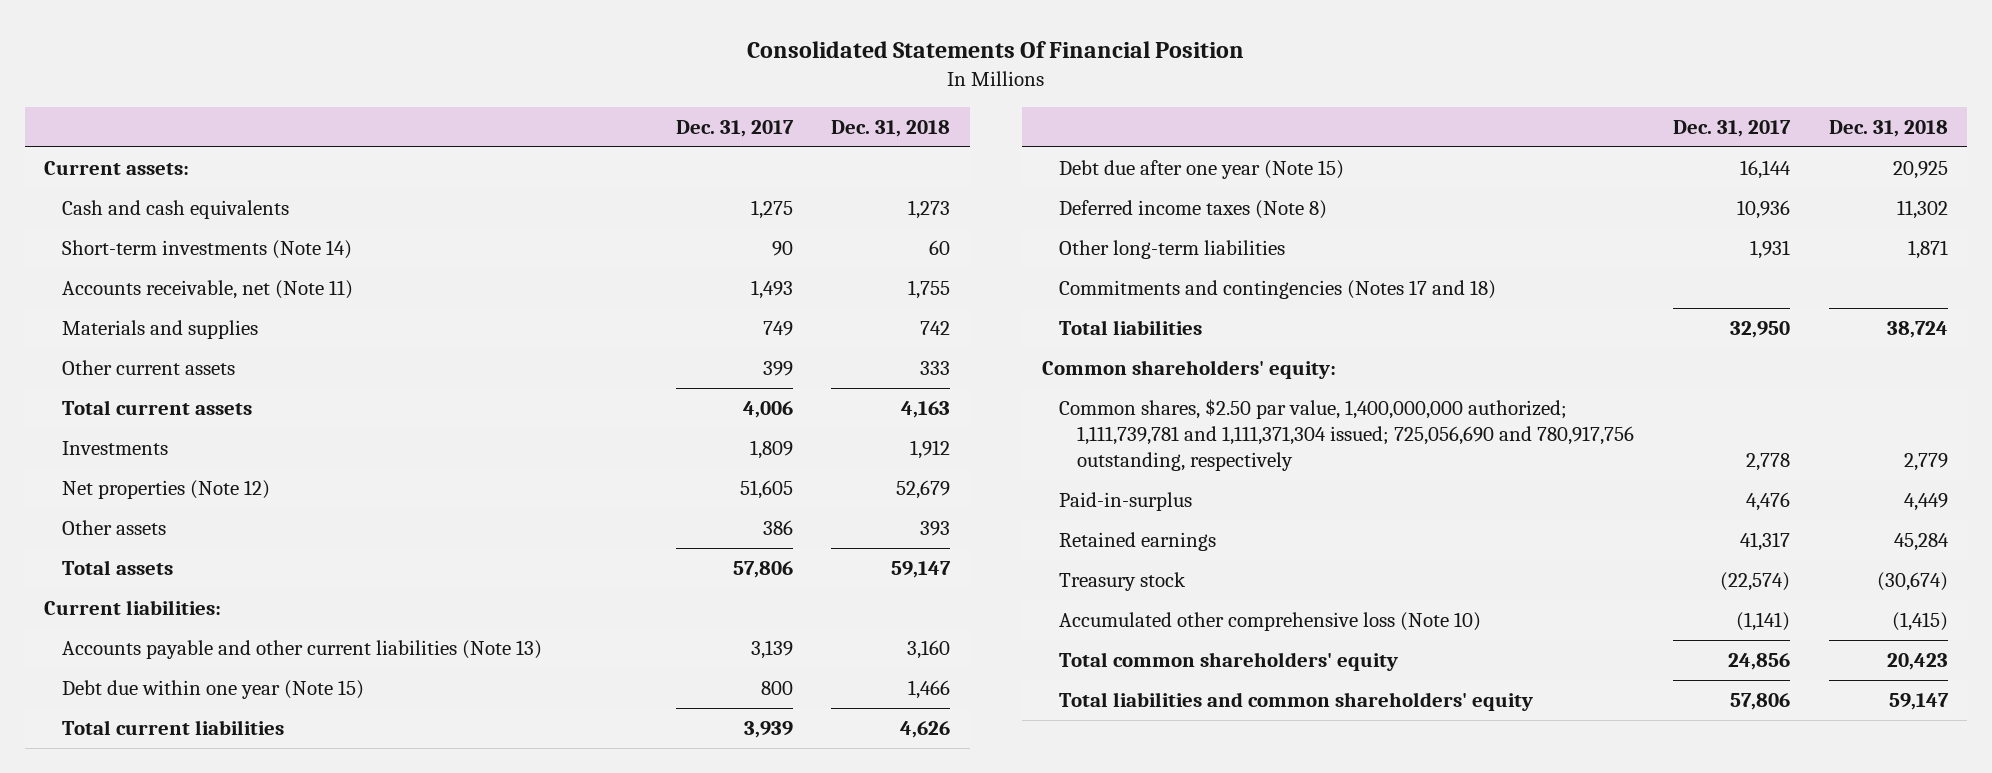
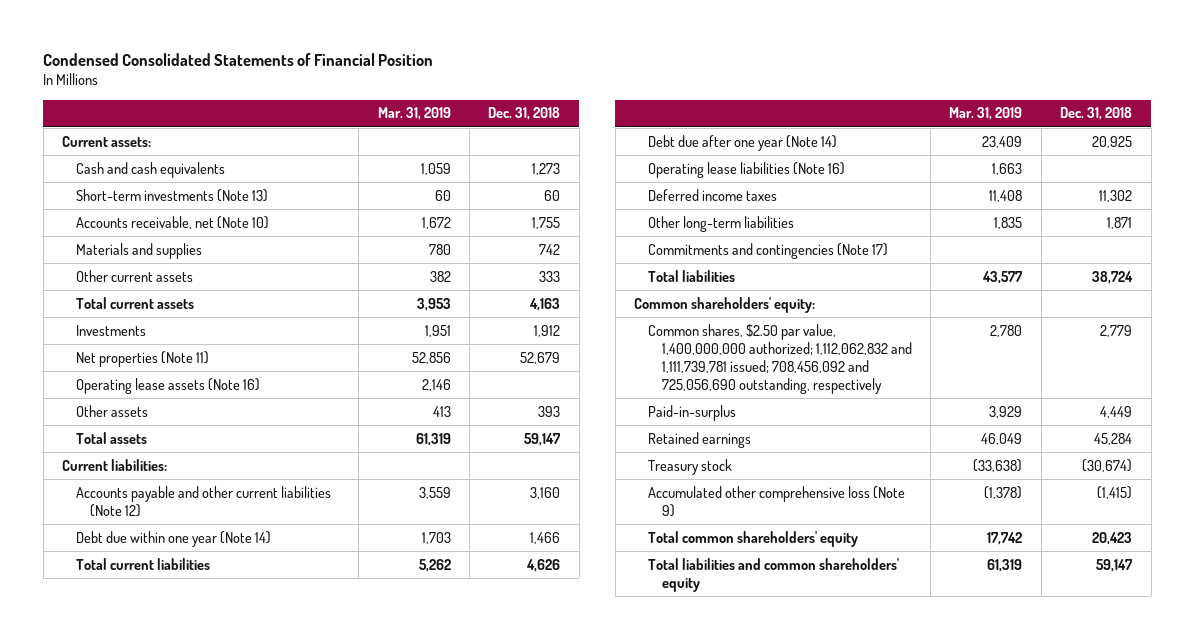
- Consolidated Statements Of Financial Position
+ Condensed Consolidated Statements of Financial Position
- | Dec. 31, 2017 | Dec. 31, 2018
+ | Mar. 31, 2019 | Dec. 31, 2018
- Short-term investments (Note 14) | 90 | 60
- Accounts receivable, net (Note 11) | 1,493 | 1,755
+ Short-term investments (Note 13) | 60 | 60
+ Accounts receivable, net (Note 10) | 1,672 | 1,755
- Net properties (Note 12) | 51,605 | 52,679
+ Net properties (Note 11) | 52,856 | 52,679
+ Operating lease assets (Note 16) | 2,146 |
- Accounts payable and other current liabilities (Note 13) | 3,139 | 3,160
- Debt due within one year (Note 15) | 800 | 1,466
+ Accounts payable and other current liabilities (Note 12) | 3,559 | 3,160
+ Debt due within one year (Note 14) | 1,703 | 1,466
- Debt due after one year (Note 15) | 16,144 | 20,925
- Deferred income taxes (Note 8) | 10,936 | 11,302
+ Debt due after one year (Note 14) | 23,409 | 20,925
+ Operating lease liabilities (Note 16) | 1,663 |
+ Deferred income taxes | 11,408 | 11,302
- Commitments and contingencies (Notes 17 and 18)
+ Commitments and contingencies (Note 17)
- Common shares, $2.50 par value, 1,400,000,000 authorized; 1,111,739,781 and 1,111,371,304 issued; 725,056,690 and 780,917,756 outstanding, respectively | 2,778 | 2,779
+ Common shares, $2.50 par value, 1,400,000,000 authorized; 1,112,062,832 and 1,111,739,781 issued; 708,456,092 and 725,056,690 outstanding, respectively | 2,780 | 2,779
- Accumulated other comprehensive loss (Note 10) | (1,141) | (1,415)
+ Accumulated other comprehensive loss (Note 9) | (1,378) | (1,415)

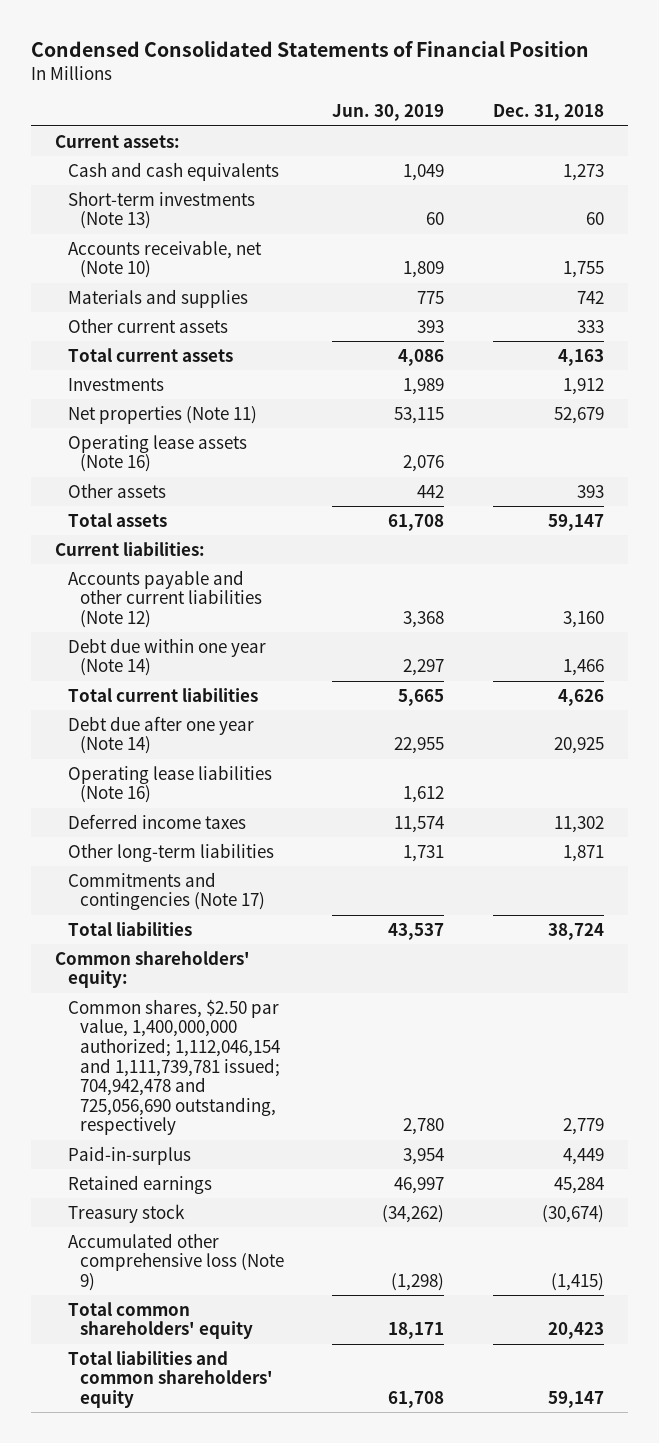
- | Mar. 31, 2019 | Dec. 31, 2018
+ | Jun. 30, 2019 | Dec. 31, 2018
- Common shares, $2.50 par value, 1,400,000,000 authorized; 1,112,062,832 and 1,111,739,781 issued; 708,456,092 and 725,056,690 outstanding, respectively | 2,780 | 2,779
+ Common shares, $2.50 par value, 1,400,000,000 authorized; 1,112,046,154 and 1,111,739,781 issued; 704,942,478 and 725,056,690 outstanding, respectively | 2,780 | 2,779

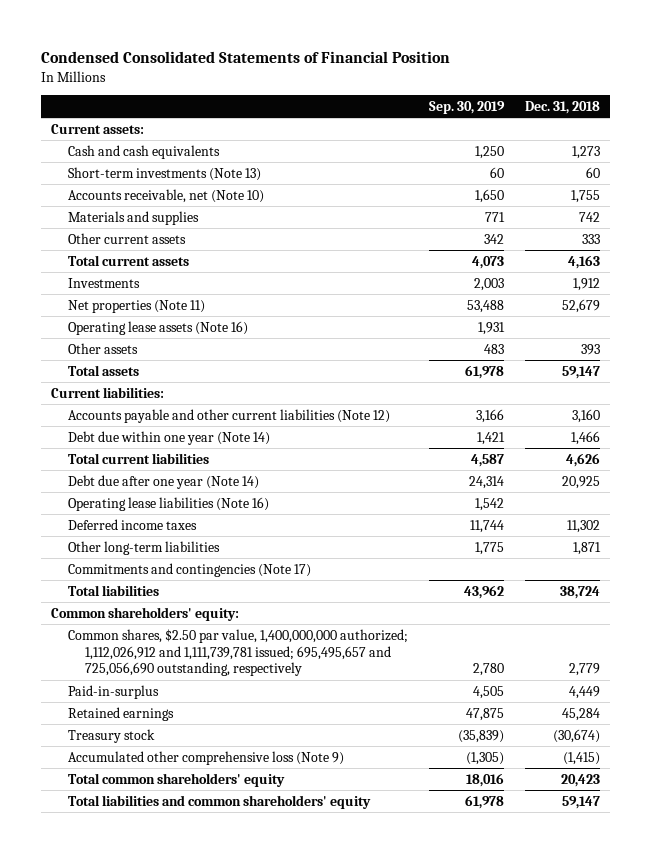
- | Jun. 30, 2019 | Dec. 31, 2018
+ | Sep. 30, 2019 | Dec. 31, 2018
- Common shares, $2.50 par value, 1,400,000,000 authorized; 1,112,046,154 and 1,111,739,781 issued; 704,942,478 and 725,056,690 outstanding, respectively | 2,780 | 2,779
+ Common shares, $2.50 par value, 1,400,000,000 authorized; 1,112,026,912 and 1,111,739,781 issued; 695,495,657 and 725,056,690 outstanding, respectively | 2,780 | 2,779

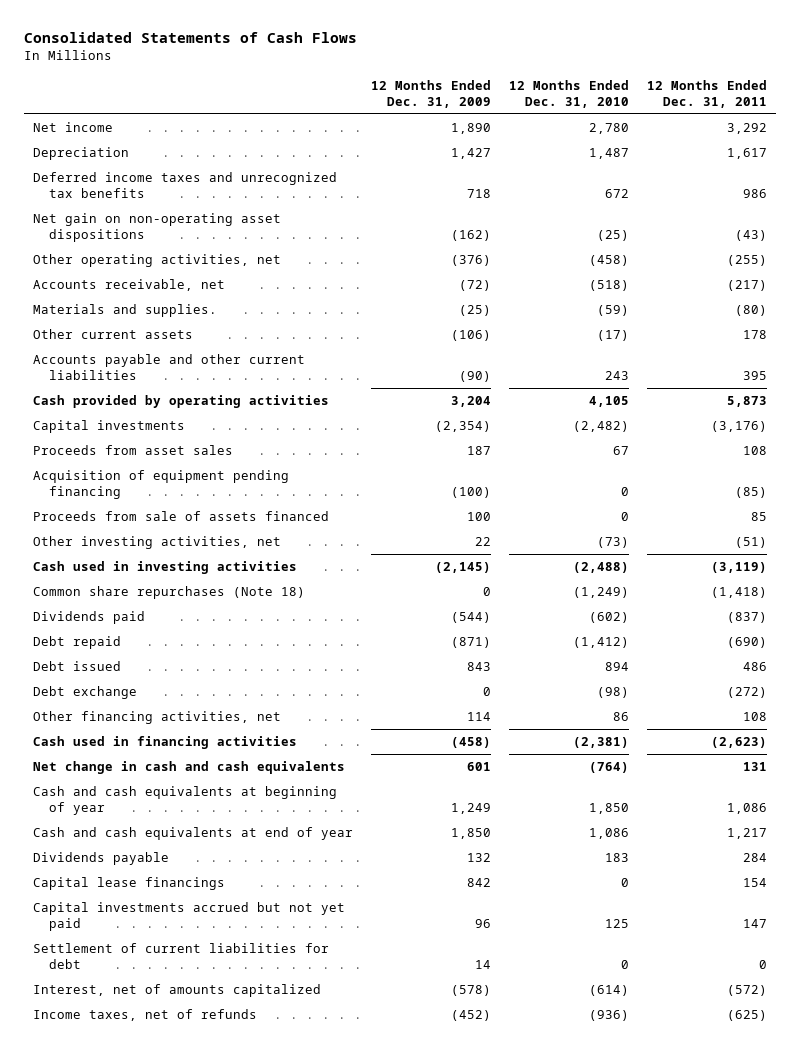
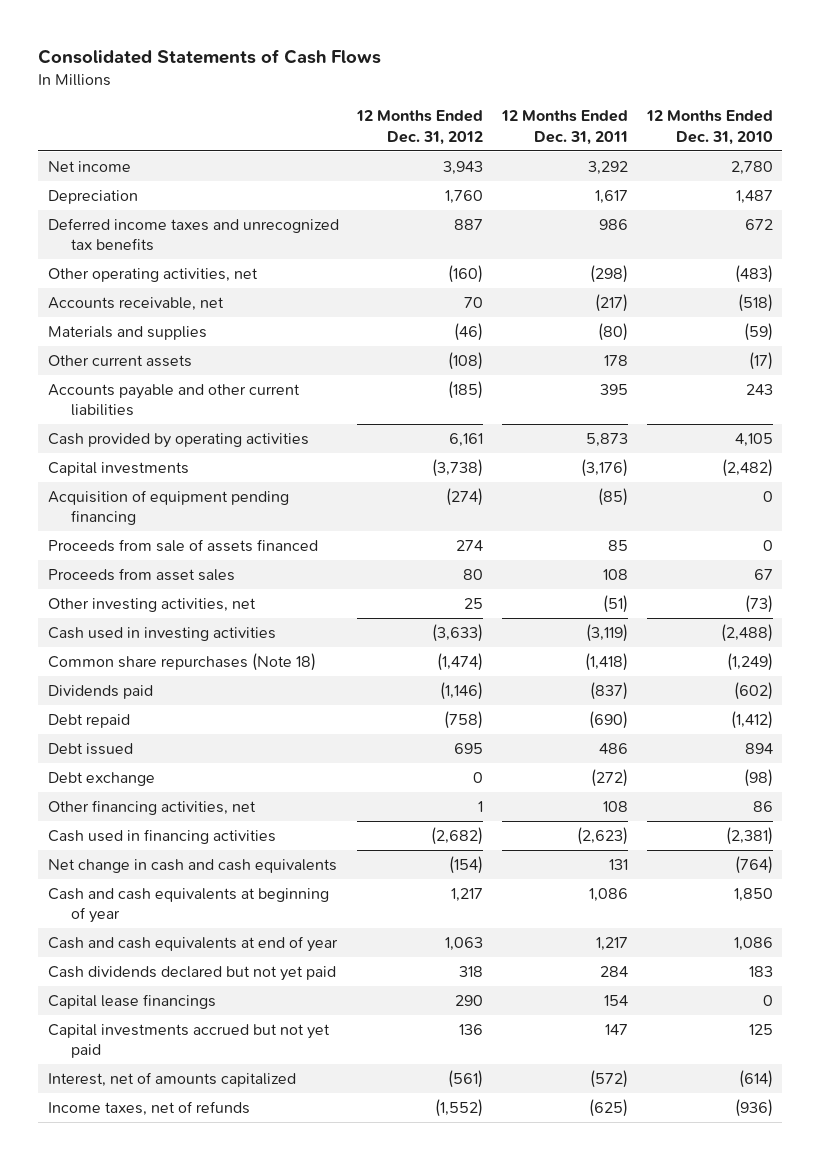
- | 12 Months Ended Dec. 31, 2009 | 12 Months Ended Dec. 31, 2010 | 12 Months Ended Dec. 31, 2011
+ | 12 Months Ended Dec. 31, 2012 | 12 Months Ended Dec. 31, 2011 | 12 Months Ended Dec. 31, 2010
- Net gain on non-operating asset dispositions | (162) | (25) | (43)
- Other operating activities, net | (376) | (458) | (255)
+ Other operating activities, net | (160) | (298) | (483)
- Materials and supplies. | (25) | (59) | (80)
+ Materials and supplies | (46) | (80) | (59)
moved down: Proceeds from asset sales | 80 | 108 | 67
- Dividends payable | 132 | 183 | 284
+ Cash dividends declared but not yet paid | 318 | 284 | 183
- Settlement of current liabilities for debt | 14 | 0 | 0

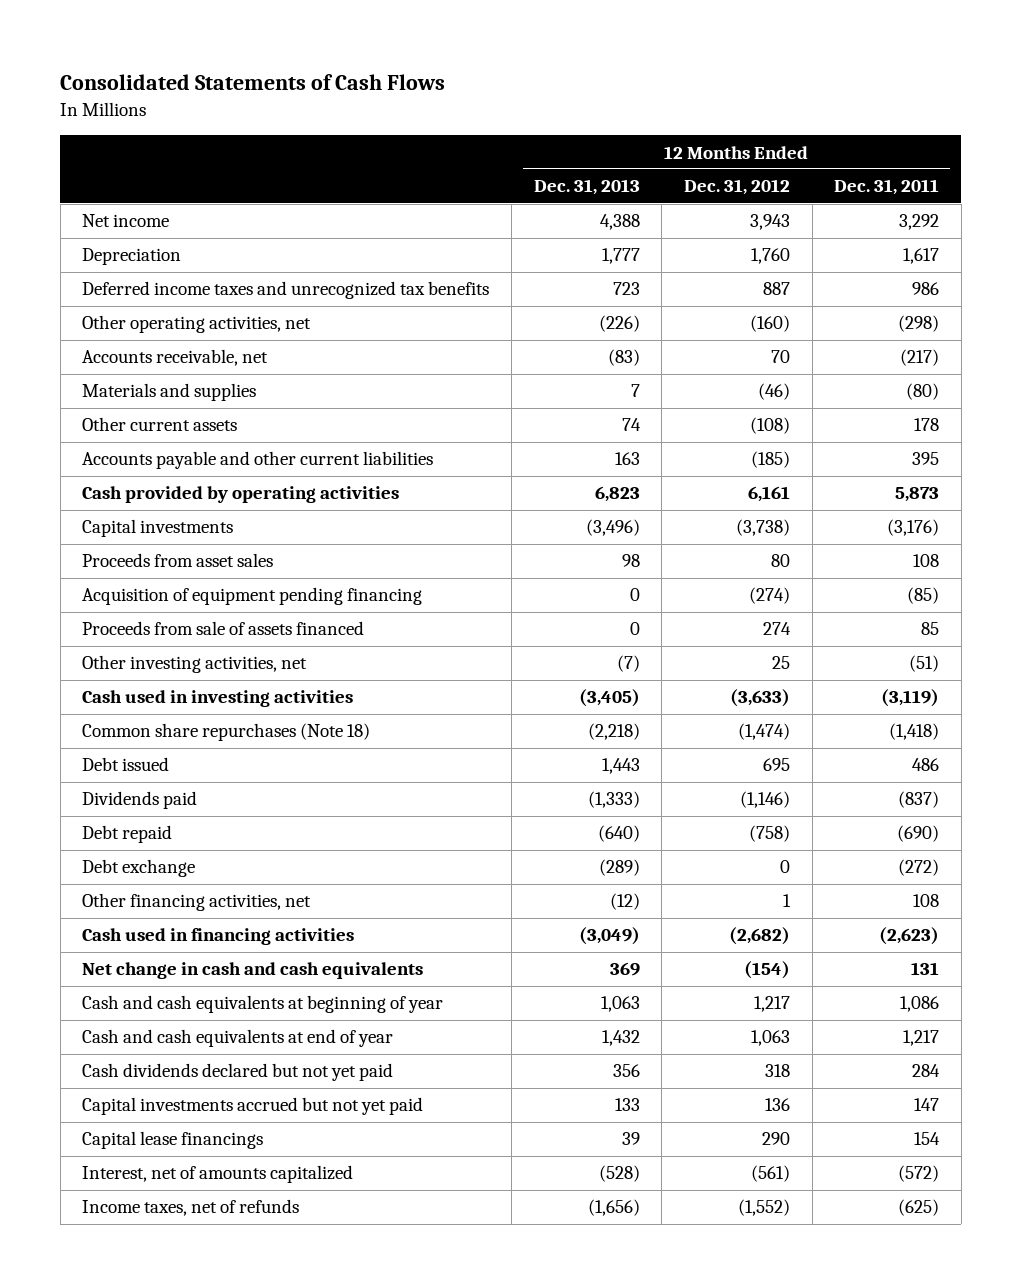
- | 12 Months Ended Dec. 31, 2012 | 12 Months Ended Dec. 31, 2011 | 12 Months Ended Dec. 31, 2010
+ | 12 Months Ended Dec. 31, 2013 | 12 Months Ended Dec. 31, 2012 | 12 Months Ended Dec. 31, 2011
moved up: Proceeds from asset sales | 98 | 80 | 108
moved up: Debt issued | 1,443 | 695 | 486
moved down: Capital lease financings | 39 | 290 | 154

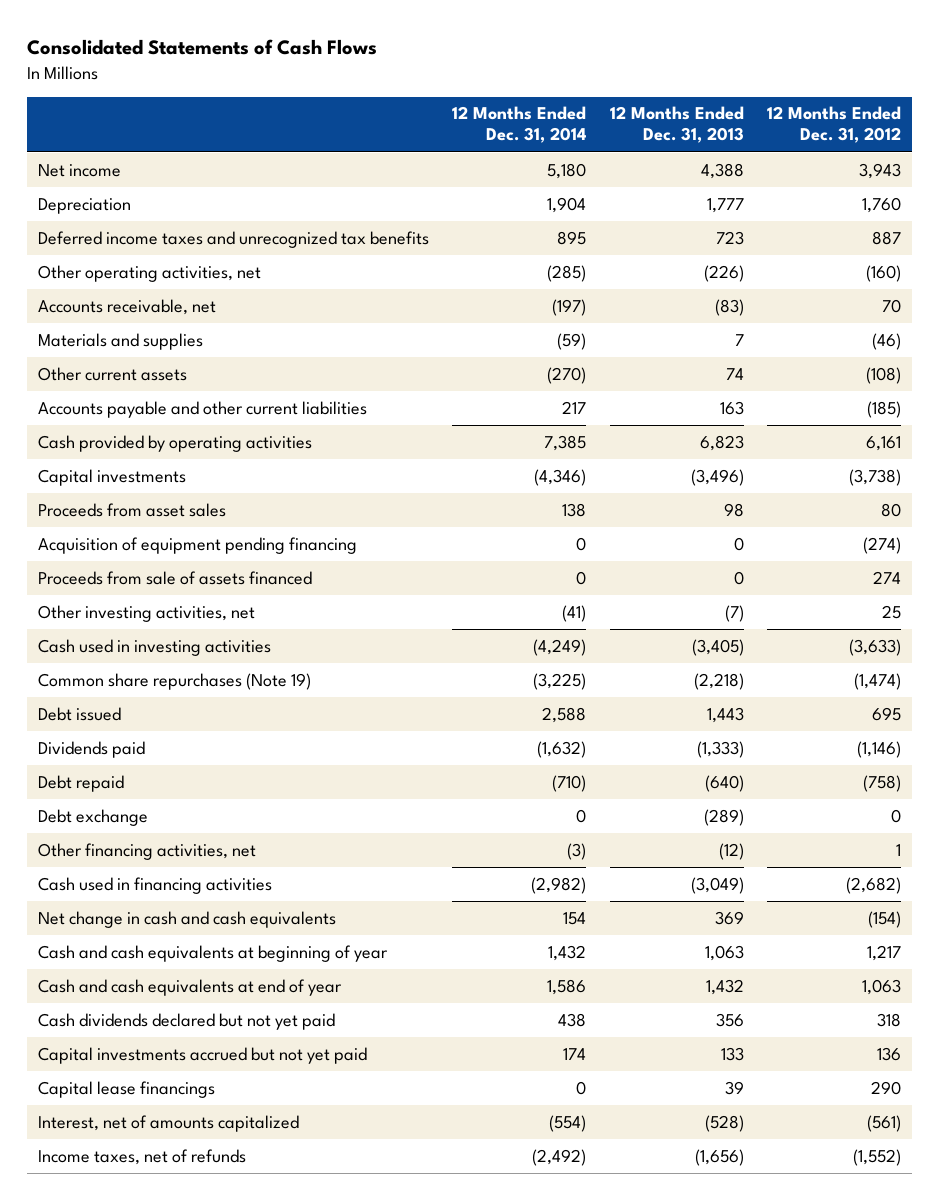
- | 12 Months Ended Dec. 31, 2013 | 12 Months Ended Dec. 31, 2012 | 12 Months Ended Dec. 31, 2011
+ | 12 Months Ended Dec. 31, 2014 | 12 Months Ended Dec. 31, 2013 | 12 Months Ended Dec. 31, 2012
- Common share repurchases (Note 18) | (2,218) | (1,474) | (1,418)
+ Common share repurchases (Note 19) | (3,225) | (2,218) | (1,474)

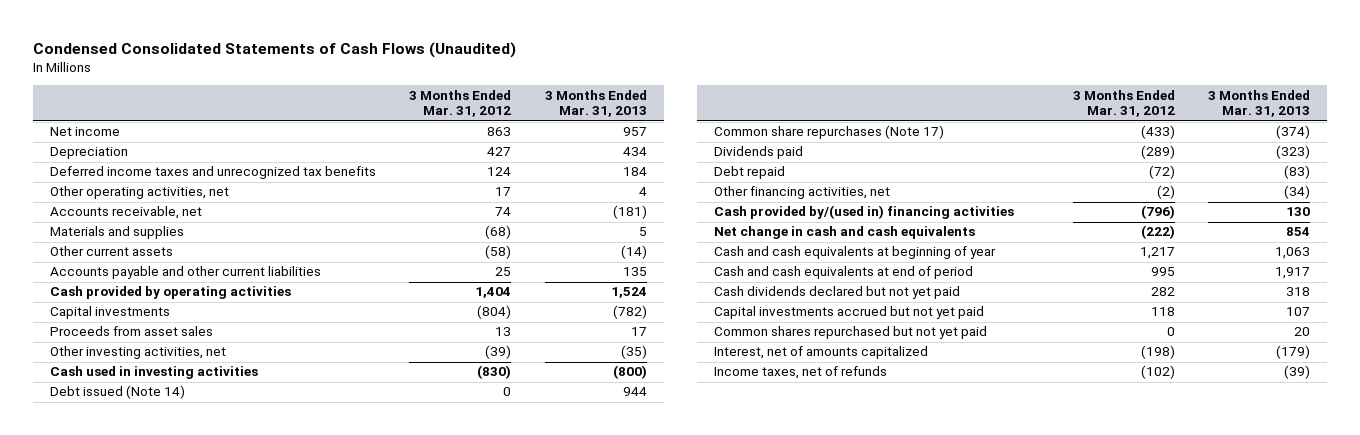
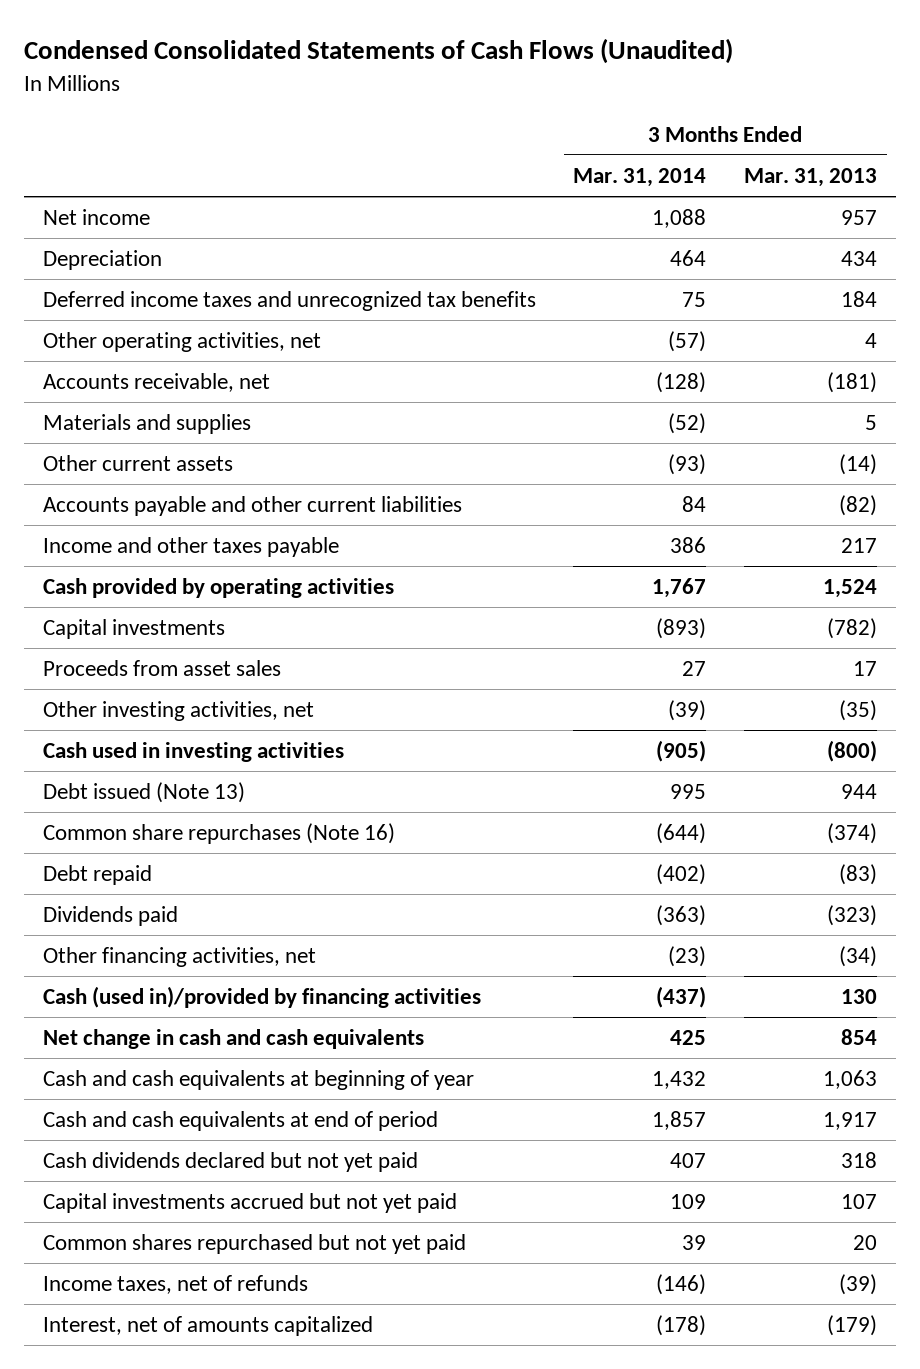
- | 3 Months Ended Mar. 31, 2012 | 3 Months Ended Mar. 31, 2013
+ | 3 Months Ended Mar. 31, 2014 | 3 Months Ended Mar. 31, 2013
- Accounts payable and other current liabilities | 25 | 135
+ Accounts payable and other current liabilities | 84 | (82)
+ Income and other taxes payable | 386 | 217
- Debt issued (Note 14) | 0 | 944
- Common share repurchases (Note 17) | (433) | (374)
+ Debt issued (Note 13) | 995 | 944
+ Common share repurchases (Note 16) | (644) | (374)
moved down: Dividends paid | (363) | (323)
- Cash provided by/(used in) financing activities | (796) | 130
+ Cash (used in)/provided by financing activities | (437) | 130
moved down: Interest, net of amounts capitalized | (178) | (179)

